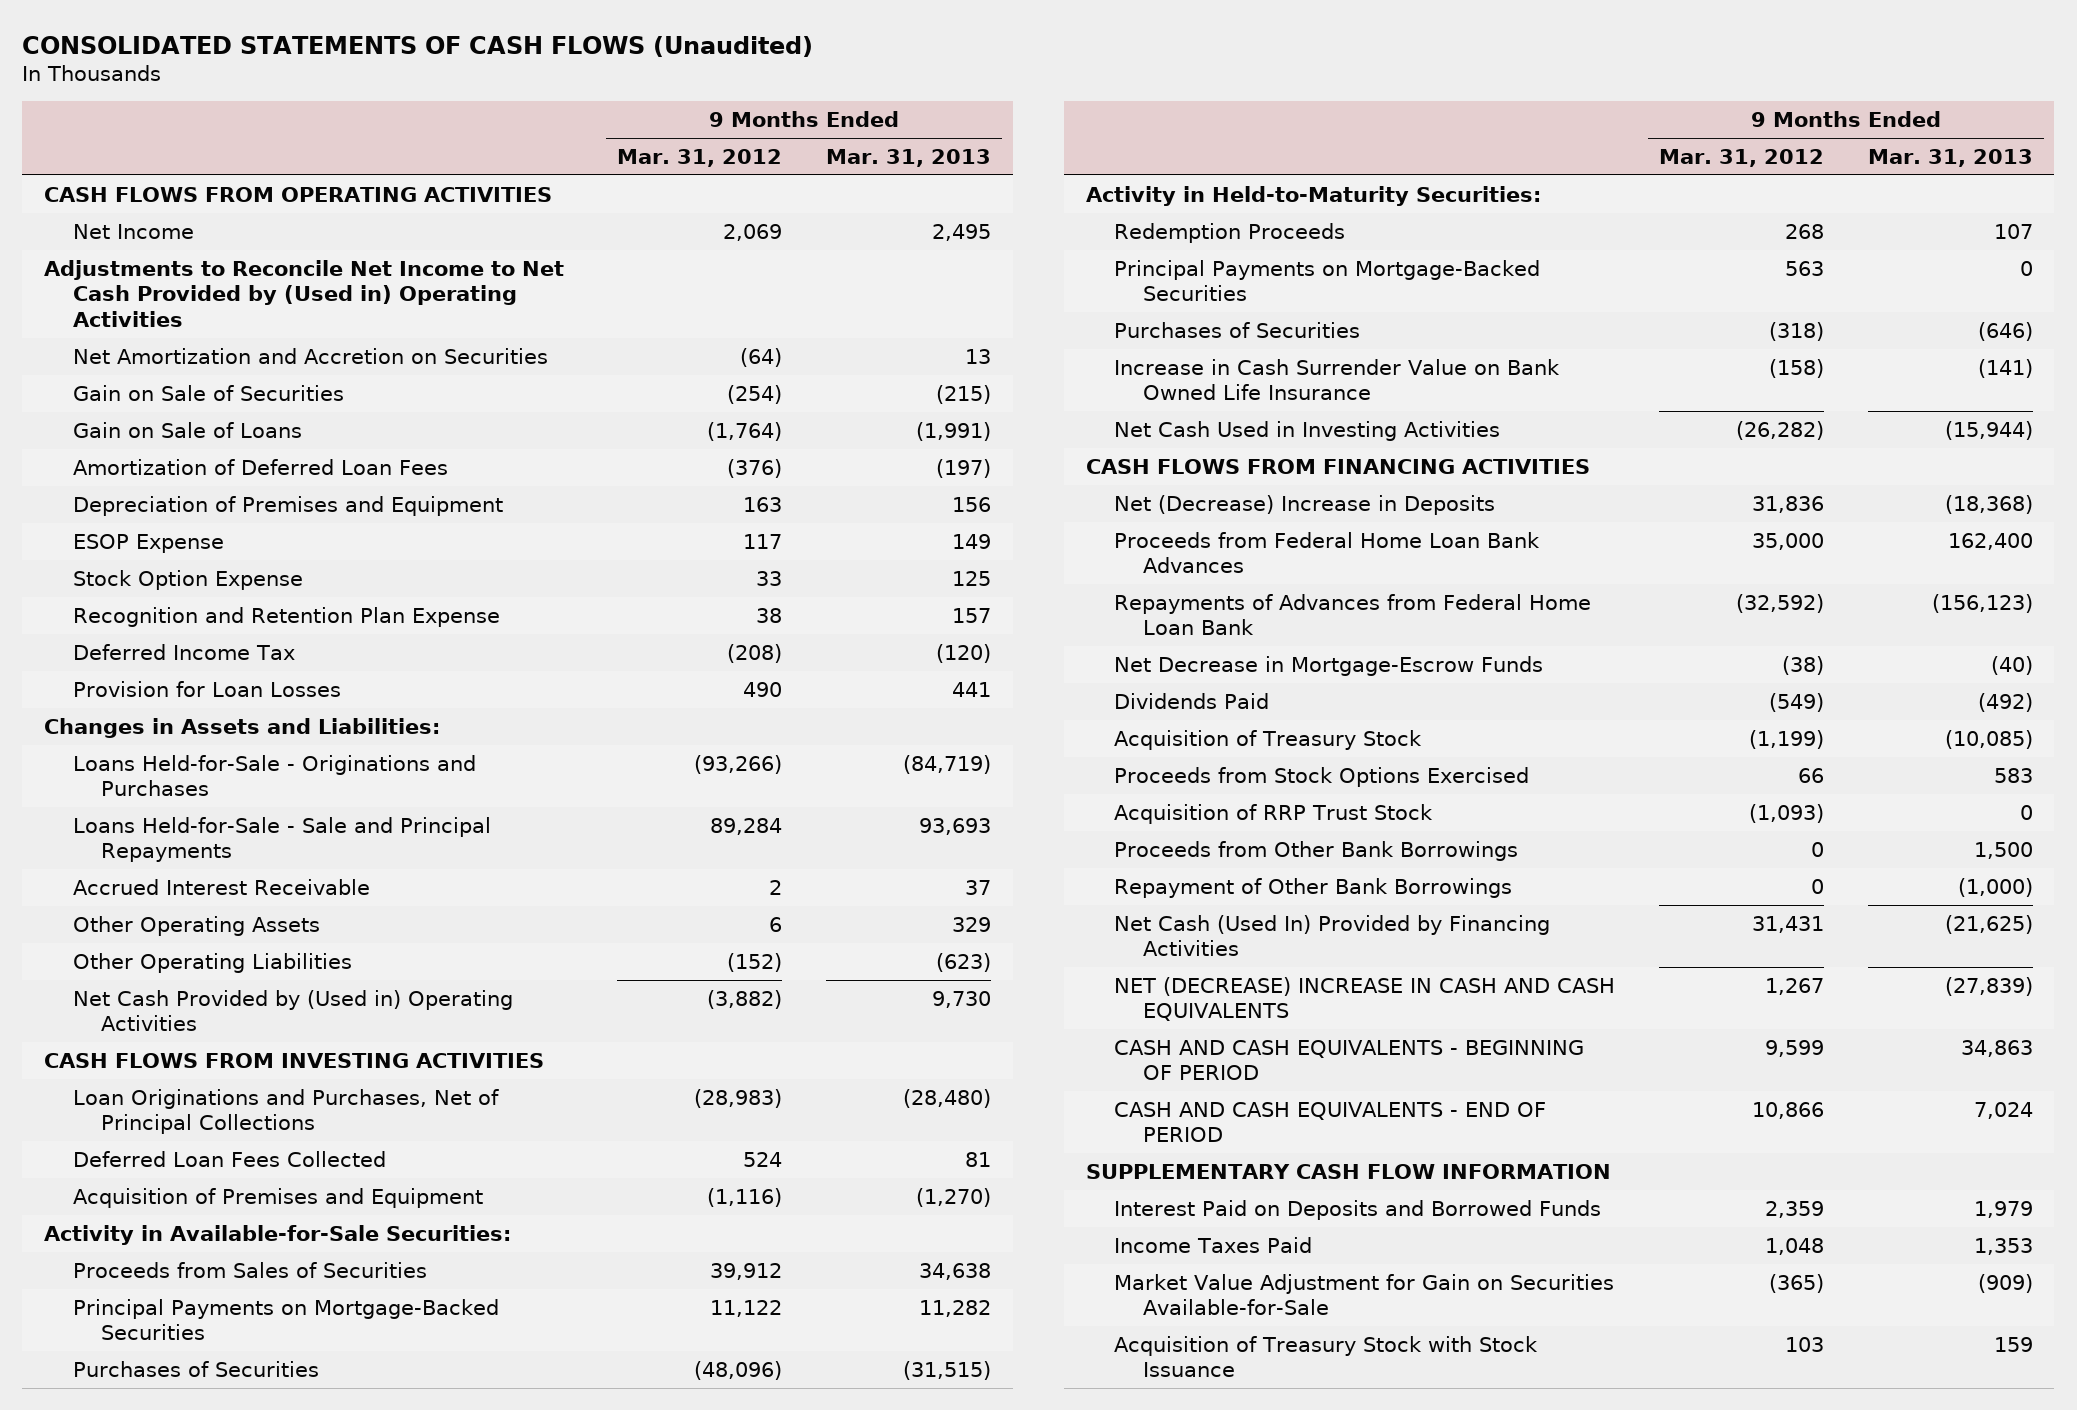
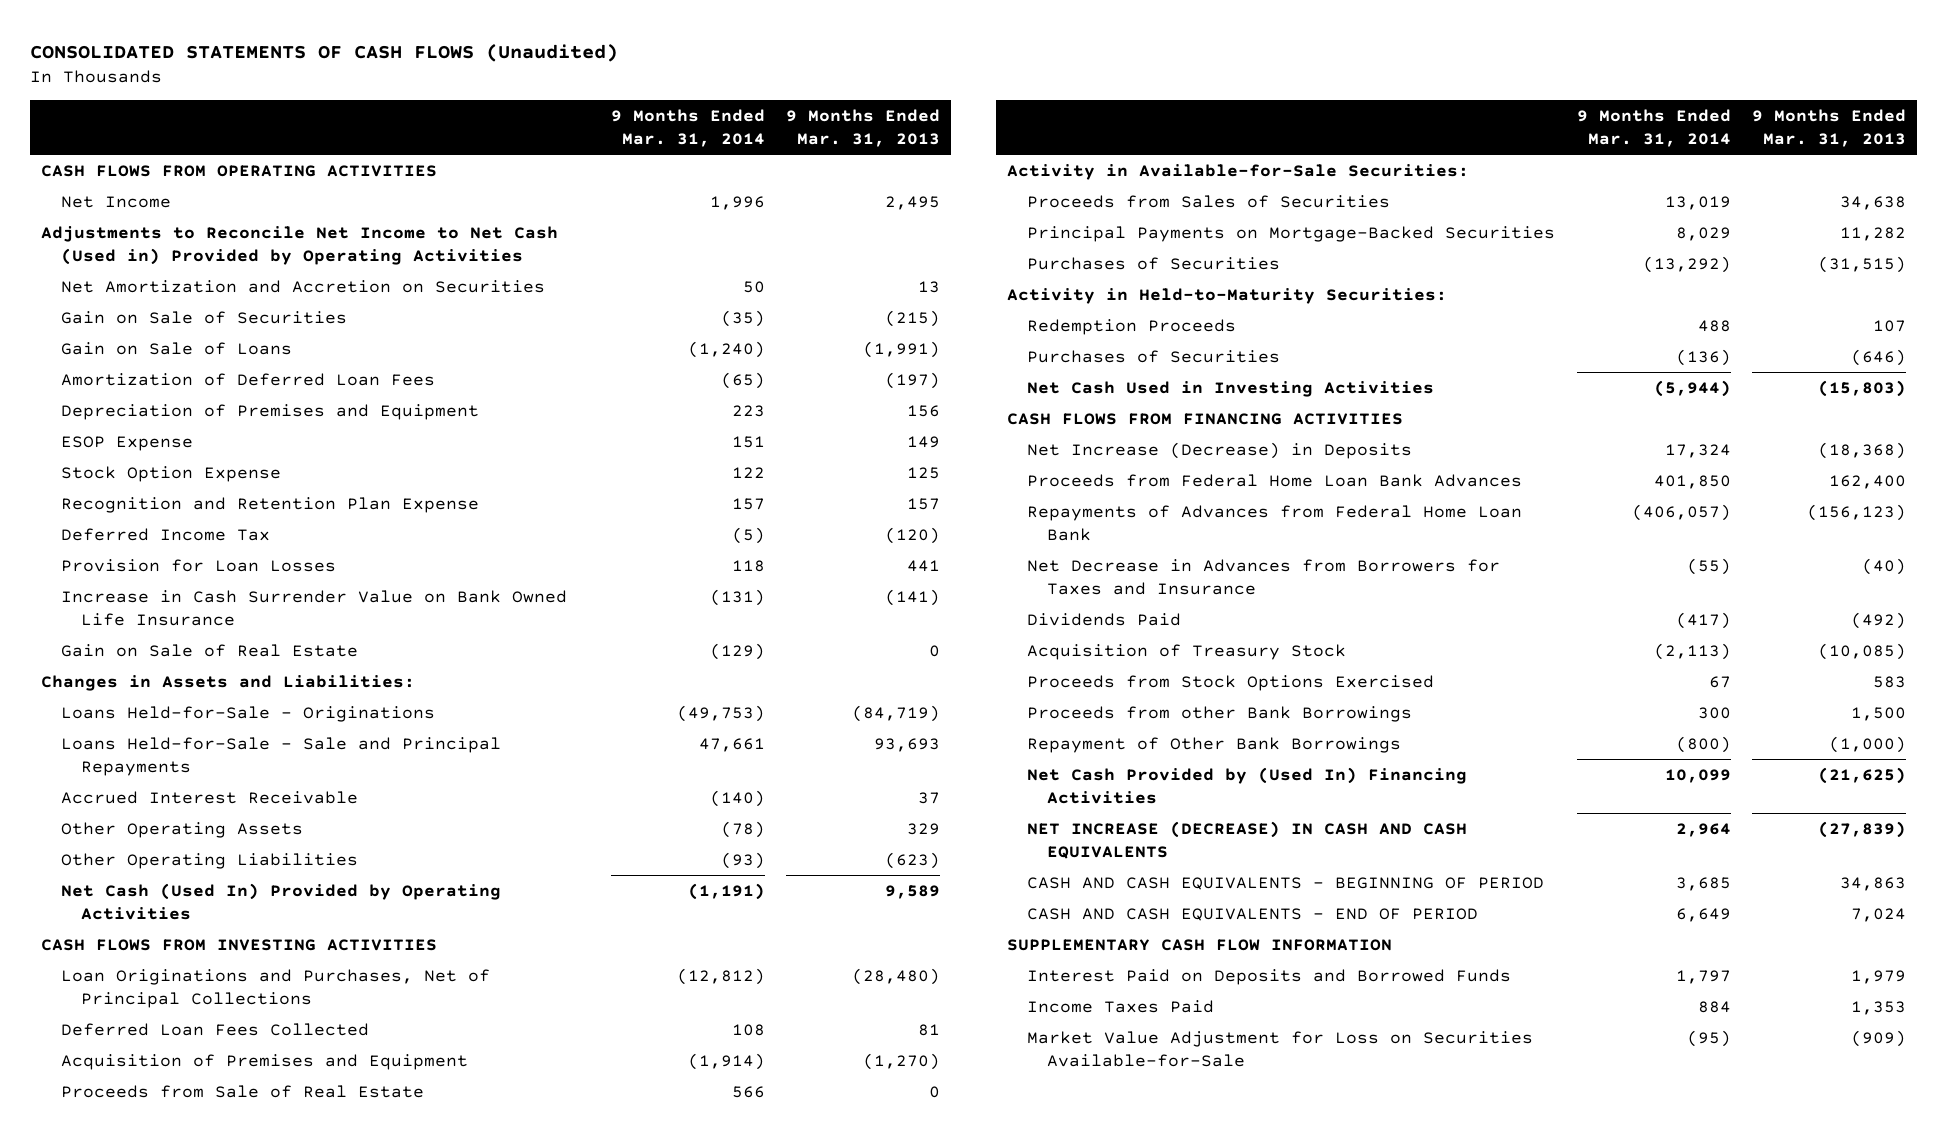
- | 9 Months Ended Mar. 31, 2012 | 9 Months Ended Mar. 31, 2013
+ | 9 Months Ended Mar. 31, 2014 | 9 Months Ended Mar. 31, 2013
- Adjustments to Reconcile Net Income to Net Cash Provided by (Used in) Operating Activities
+ Adjustments to Reconcile Net Income to Net Cash (Used in) Provided by Operating Activities
moved up: Increase in Cash Surrender Value on Bank Owned Life Insurance | (131) | (141)
+ Gain on Sale of Real Estate | (129) | 0
- Loans Held-for-Sale - Originations and Purchases | (93,266) | (84,719)
+ Loans Held-for-Sale - Originations | (49,753) | (84,719)
- Net Cash Provided by (Used in) Operating Activities | (3,882) | 9,730
+ Net Cash (Used In) Provided by Operating Activities | (1,191) | 9,589
+ Proceeds from Sale of Real Estate | 566 | 0
- Principal Payments on Mortgage-Backed Securities | 563 | 0
- Net Cash Used in Investing Activities | (26,282) | (15,944)
+ Net Cash Used in Investing Activities | (5,944) | (15,803)
- Net (Decrease) Increase in Deposits | 31,836 | (18,368)
+ Net Increase (Decrease) in Deposits | 17,324 | (18,368)
- Net Decrease in Mortgage-Escrow Funds | (38) | (40)
+ Net Decrease in Advances from Borrowers for Taxes and Insurance | (55) | (40)
- Acquisition of RRP Trust Stock | (1,093) | 0
- Proceeds from Other Bank Borrowings | 0 | 1,500
+ Proceeds from other Bank Borrowings | 300 | 1,500
- Net Cash (Used In) Provided by Financing Activities | 31,431 | (21,625)
- NET (DECREASE) INCREASE IN CASH AND CASH EQUIVALENTS | 1,267 | (27,839)
+ Net Cash Provided by (Used In) Financing Activities | 10,099 | (21,625)
+ NET INCREASE (DECREASE) IN CASH AND CASH EQUIVALENTS | 2,964 | (27,839)
- Market Value Adjustment for Gain on Securities Available-for-Sale | (365) | (909)
- Acquisition of Treasury Stock with Stock Issuance | 103 | 159
+ Market Value Adjustment for Loss on Securities Available-for-Sale | (95) | (909)

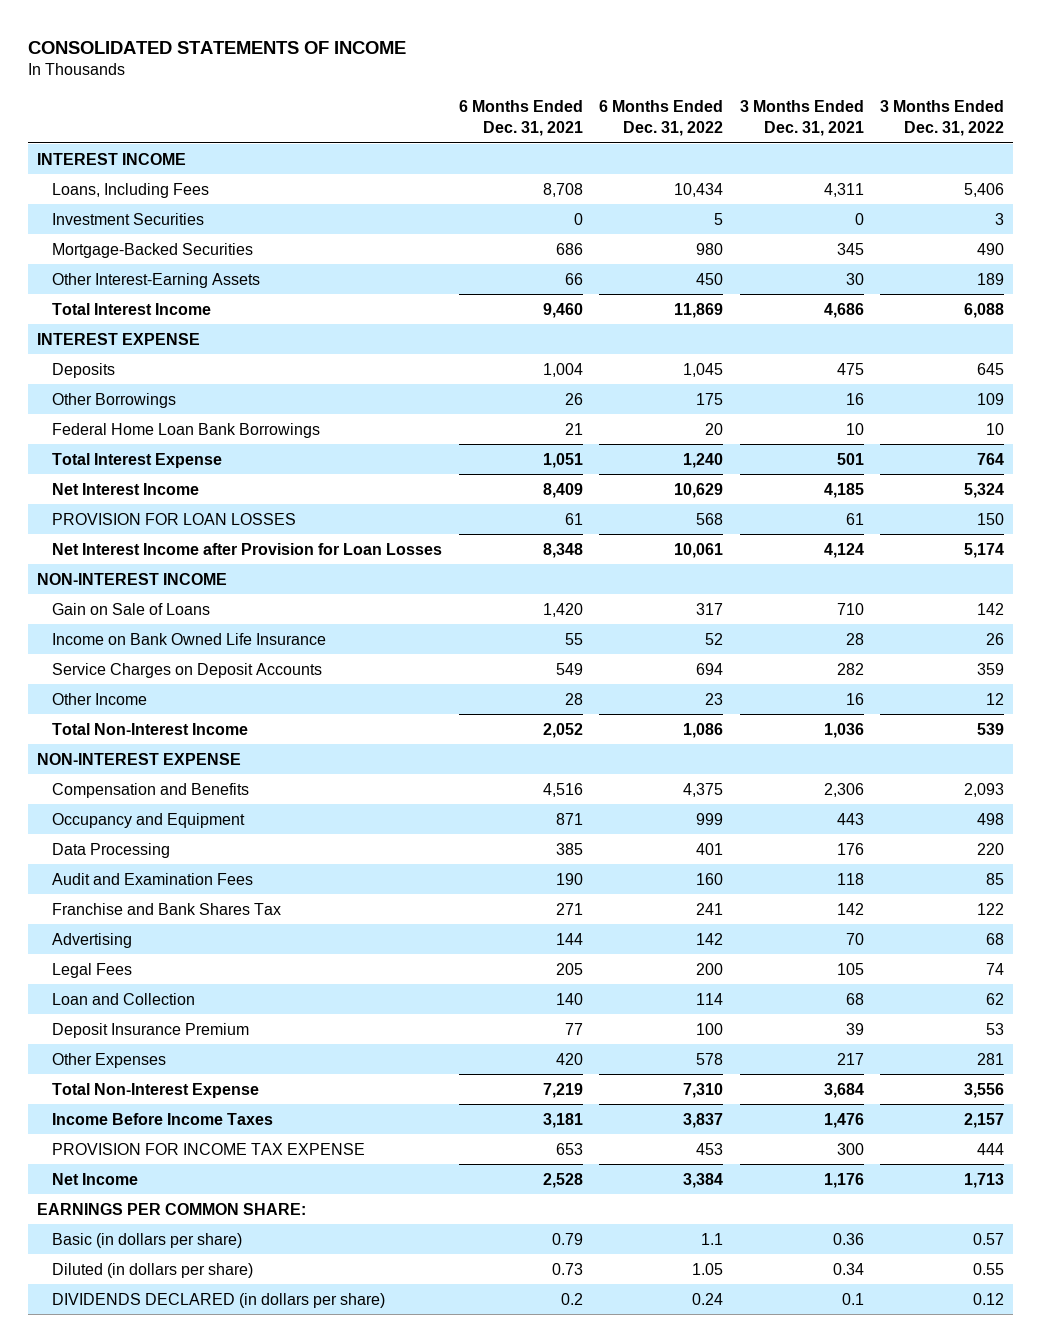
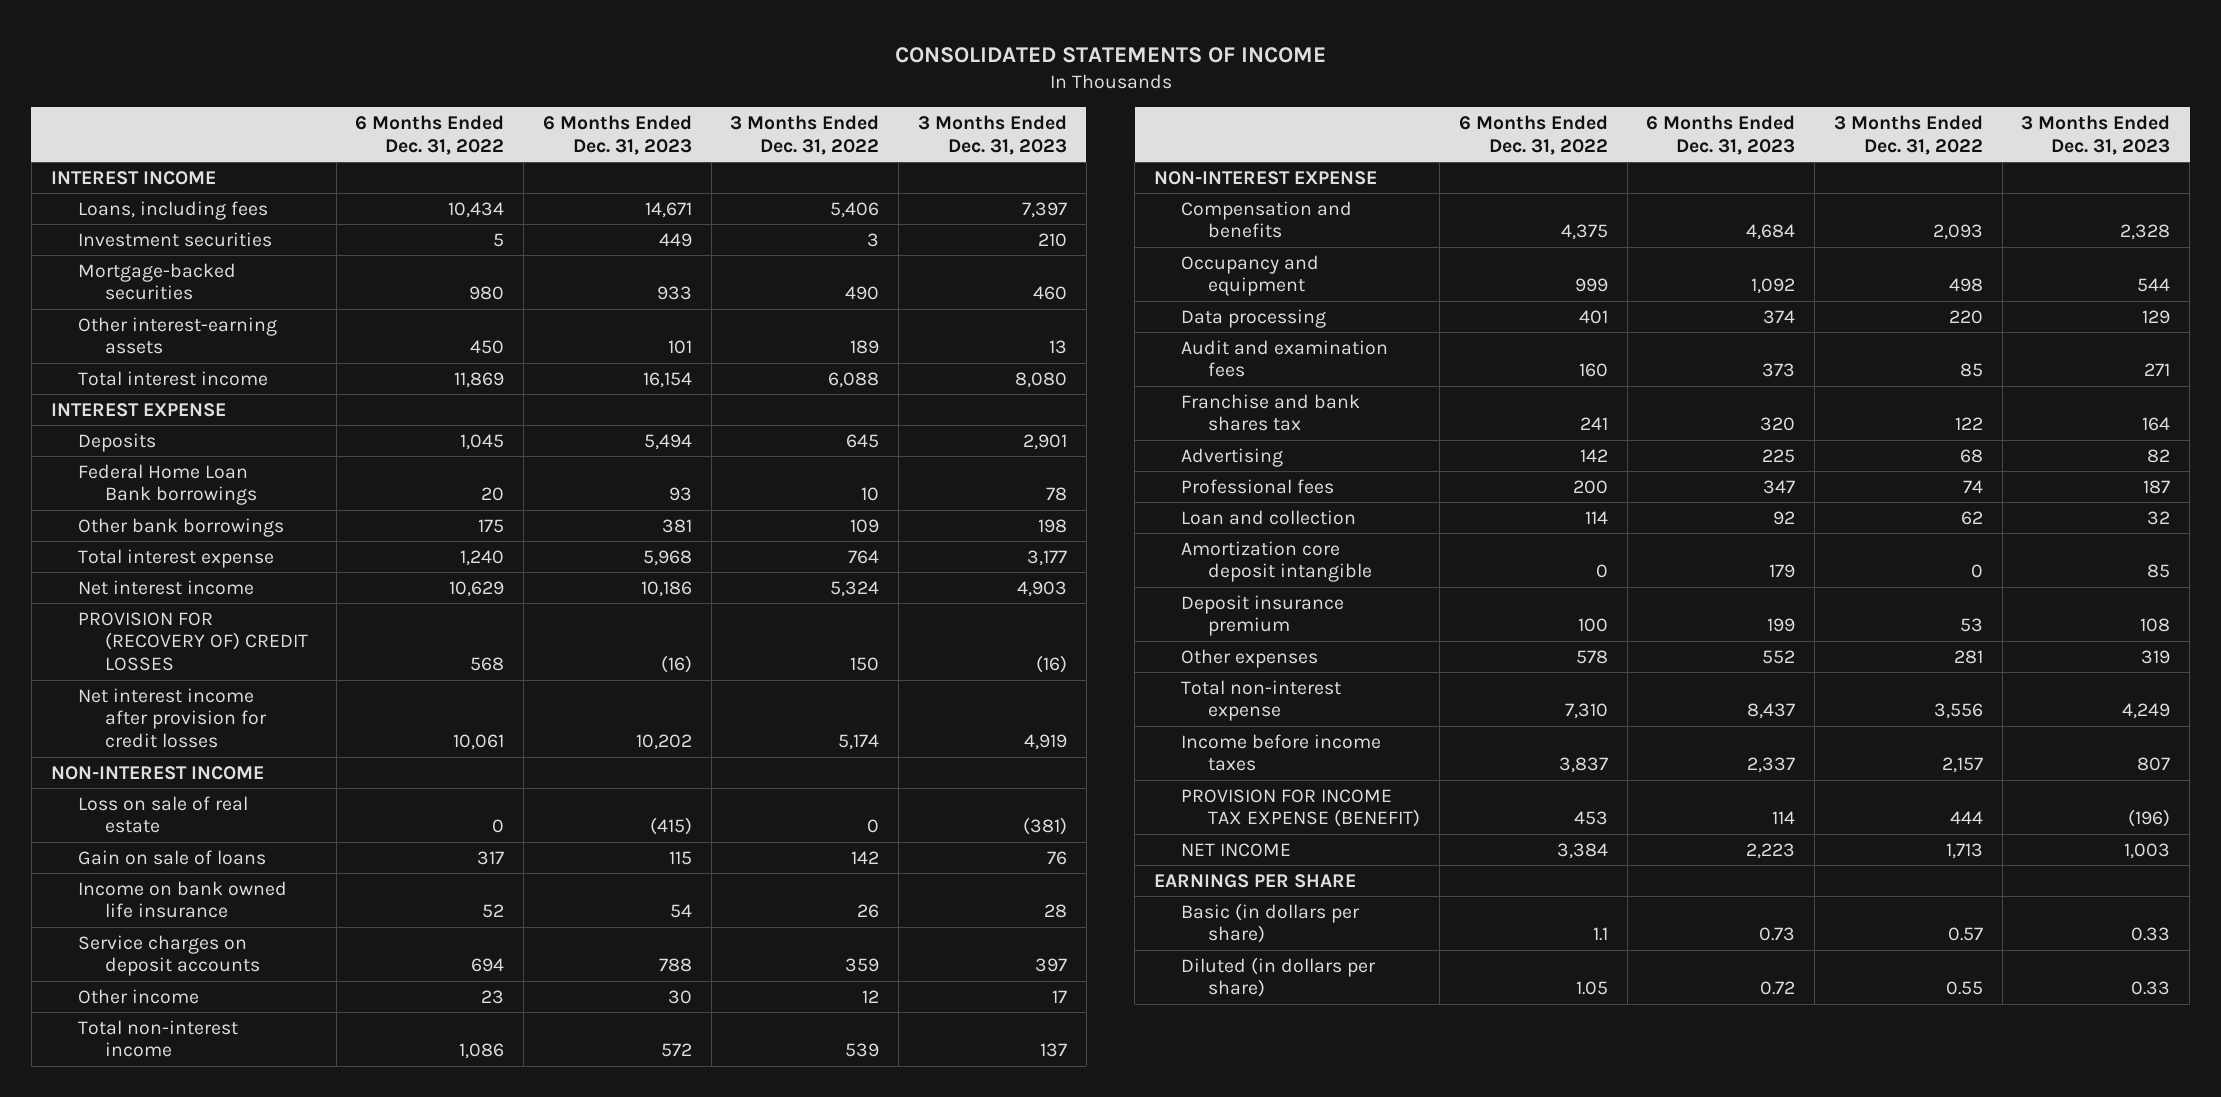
- | 6 Months Ended Dec. 31, 2021 | 6 Months Ended Dec. 31, 2022 | 3 Months Ended Dec. 31, 2021 | 3 Months Ended Dec. 31, 2022
+ | 6 Months Ended Dec. 31, 2022 | 6 Months Ended Dec. 31, 2023 | 3 Months Ended Dec. 31, 2022 | 3 Months Ended Dec. 31, 2023
- Loans, Including Fees | 8,708 | 10,434 | 4,311 | 5,406
- Investment Securities | 0 | 5 | 0 | 3
- Mortgage-Backed Securities | 686 | 980 | 345 | 490
- Other Interest-Earning Assets | 66 | 450 | 30 | 189
- Total Interest Income | 9,460 | 11,869 | 4,686 | 6,088
+ Loans, including fees | 10,434 | 14,671 | 5,406 | 7,397
+ Investment securities | 5 | 449 | 3 | 210
+ Mortgage-backed securities | 980 | 933 | 490 | 460
+ Other interest-earning assets | 450 | 101 | 189 | 13
+ Total interest income | 11,869 | 16,154 | 6,088 | 8,080
- Other Borrowings | 26 | 175 | 16 | 109
- Federal Home Loan Bank Borrowings | 21 | 20 | 10 | 10
- Total Interest Expense | 1,051 | 1,240 | 501 | 764
- Net Interest Income | 8,409 | 10,629 | 4,185 | 5,324
- PROVISION FOR LOAN LOSSES | 61 | 568 | 61 | 150
- Net Interest Income after Provision for Loan Losses | 8,348 | 10,061 | 4,124 | 5,174
+ Federal Home Loan Bank borrowings | 20 | 93 | 10 | 78
+ Other bank borrowings | 175 | 381 | 109 | 198
+ Total interest expense | 1,240 | 5,968 | 764 | 3,177
+ Net interest income | 10,629 | 10,186 | 5,324 | 4,903
+ PROVISION FOR (RECOVERY OF) CREDIT LOSSES | 568 | (16) | 150 | (16)
+ Net interest income after provision for credit losses | 10,061 | 10,202 | 5,174 | 4,919
- Gain on Sale of Loans | 1,420 | 317 | 710 | 142
- Income on Bank Owned Life Insurance | 55 | 52 | 28 | 26
- Service Charges on Deposit Accounts | 549 | 694 | 282 | 359
- Other Income | 28 | 23 | 16 | 12
- Total Non-Interest Income | 2,052 | 1,086 | 1,036 | 539
+ Loss on sale of real estate | 0 | (415) | 0 | (381)
+ Gain on sale of loans | 317 | 115 | 142 | 76
+ Income on bank owned life insurance | 52 | 54 | 26 | 28
+ Service charges on deposit accounts | 694 | 788 | 359 | 397
+ Other income | 23 | 30 | 12 | 17
+ Total non-interest income | 1,086 | 572 | 539 | 137
- Compensation and Benefits | 4,516 | 4,375 | 2,306 | 2,093
- Occupancy and Equipment | 871 | 999 | 443 | 498
- Data Processing | 385 | 401 | 176 | 220
- Audit and Examination Fees | 190 | 160 | 118 | 85
- Franchise and Bank Shares Tax | 271 | 241 | 142 | 122
+ Compensation and benefits | 4,375 | 4,684 | 2,093 | 2,328
+ Occupancy and equipment | 999 | 1,092 | 498 | 544
+ Data processing | 401 | 374 | 220 | 129
+ Audit and examination fees | 160 | 373 | 85 | 271
+ Franchise and bank shares tax | 241 | 320 | 122 | 164
- Legal Fees | 205 | 200 | 105 | 74
- Loan and Collection | 140 | 114 | 68 | 62
- Deposit Insurance Premium | 77 | 100 | 39 | 53
- Other Expenses | 420 | 578 | 217 | 281
- Total Non-Interest Expense | 7,219 | 7,310 | 3,684 | 3,556
- Income Before Income Taxes | 3,181 | 3,837 | 1,476 | 2,157
- PROVISION FOR INCOME TAX EXPENSE | 653 | 453 | 300 | 444
- Net Income | 2,528 | 3,384 | 1,176 | 1,713
- EARNINGS PER COMMON SHARE:
+ Professional fees | 200 | 347 | 74 | 187
+ Loan and collection | 114 | 92 | 62 | 32
+ Amortization core deposit intangible | 0 | 179 | 0 | 85
+ Deposit insurance premium | 100 | 199 | 53 | 108
+ Other expenses | 578 | 552 | 281 | 319
+ Total non-interest expense | 7,310 | 8,437 | 3,556 | 4,249
+ Income before income taxes | 3,837 | 2,337 | 2,157 | 807
+ PROVISION FOR INCOME TAX EXPENSE (BENEFIT) | 453 | 114 | 444 | (196)
+ NET INCOME | 3,384 | 2,223 | 1,713 | 1,003
+ EARNINGS PER SHARE
- DIVIDENDS DECLARED (in dollars per share) | 0.2 | 0.24 | 0.1 | 0.12

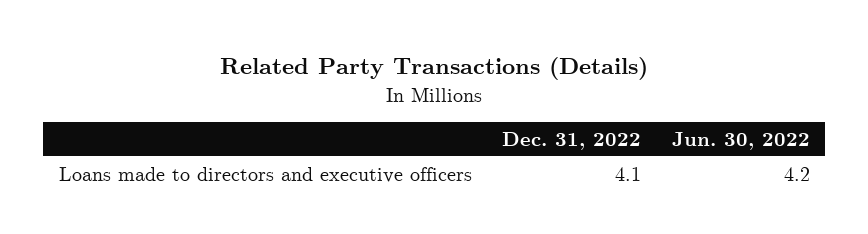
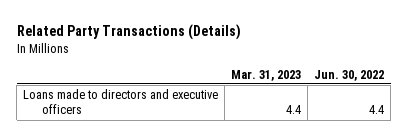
- | Dec. 31, 2022 | Jun. 30, 2022
+ | Mar. 31, 2023 | Jun. 30, 2022
- Loans made to directors and executive officers | 4.1 | 4.2
+ Loans made to directors and executive officers | 4.4 | 4.4

